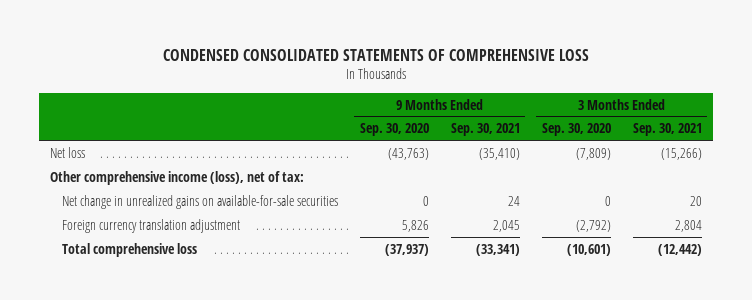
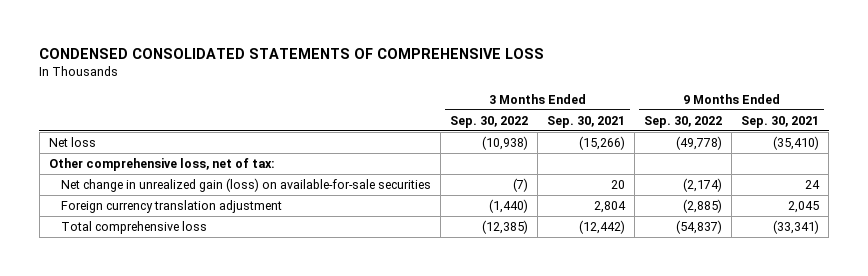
- | 9 Months Ended Sep. 30, 2020 | 9 Months Ended Sep. 30, 2021 | 3 Months Ended Sep. 30, 2020 | 3 Months Ended Sep. 30, 2021
+ | 3 Months Ended Sep. 30, 2022 | 3 Months Ended Sep. 30, 2021 | 9 Months Ended Sep. 30, 2022 | 9 Months Ended Sep. 30, 2021
- Other comprehensive income (loss), net of tax:
- Net change in unrealized gains on available-for-sale securities | 0 | 24 | 0 | 20
+ Other comprehensive loss, net of tax:
+ Net change in unrealized gain (loss) on available-for-sale securities | (7) | 20 | (2,174) | 24

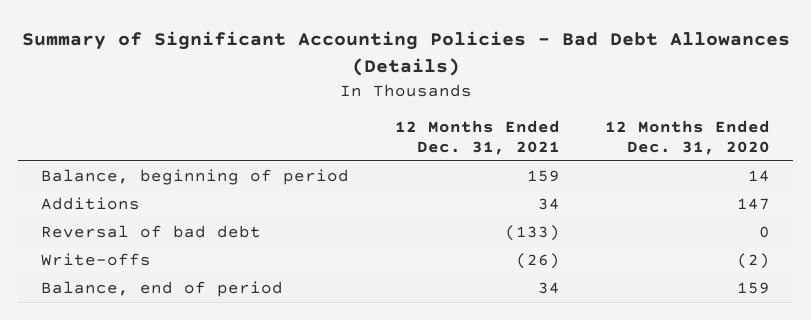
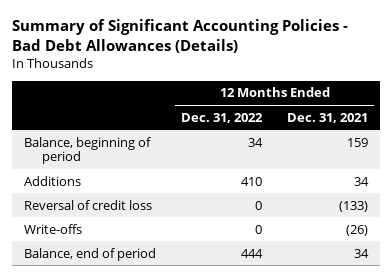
- | 12 Months Ended Dec. 31, 2021 | 12 Months Ended Dec. 31, 2020
+ | 12 Months Ended Dec. 31, 2022 | 12 Months Ended Dec. 31, 2021
- Reversal of bad debt | (133) | 0
+ Reversal of credit loss | 0 | (133)

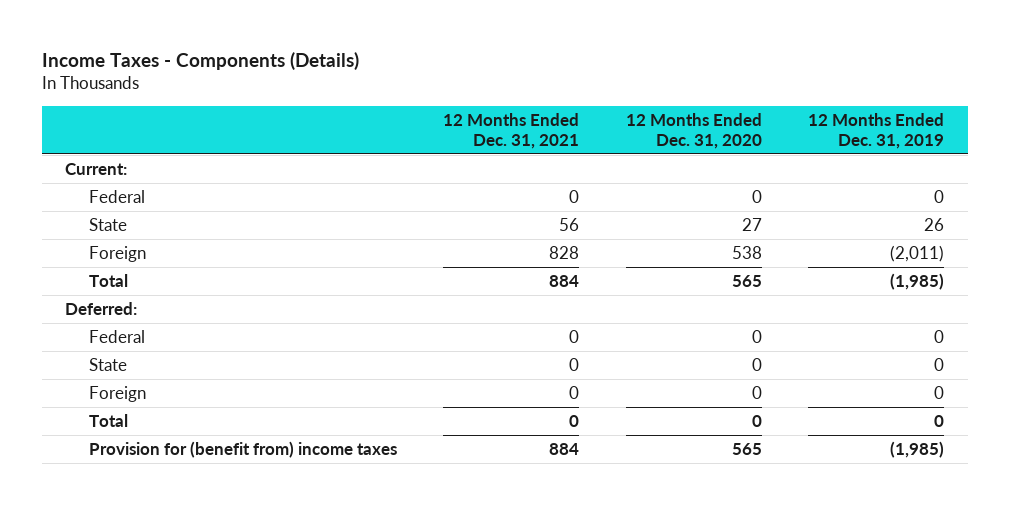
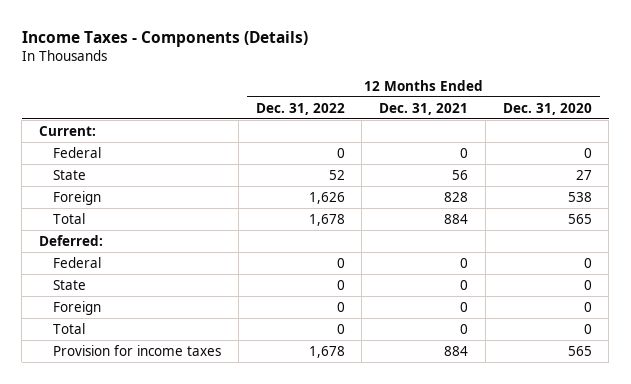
- | 12 Months Ended Dec. 31, 2021 | 12 Months Ended Dec. 31, 2020 | 12 Months Ended Dec. 31, 2019
+ | 12 Months Ended Dec. 31, 2022 | 12 Months Ended Dec. 31, 2021 | 12 Months Ended Dec. 31, 2020
- Provision for (benefit from) income taxes | 884 | 565 | (1,985)
+ Provision for income taxes | 1,678 | 884 | 565

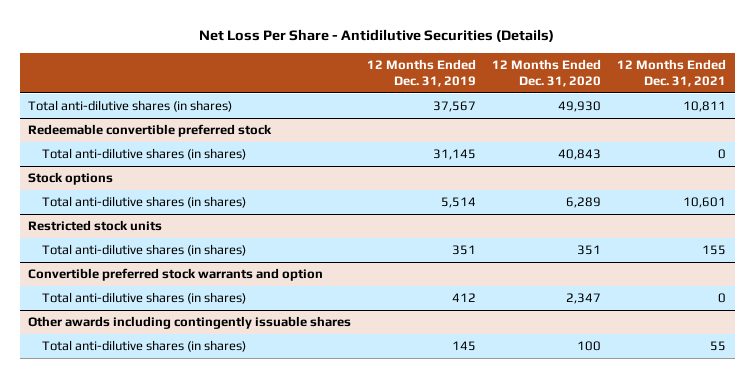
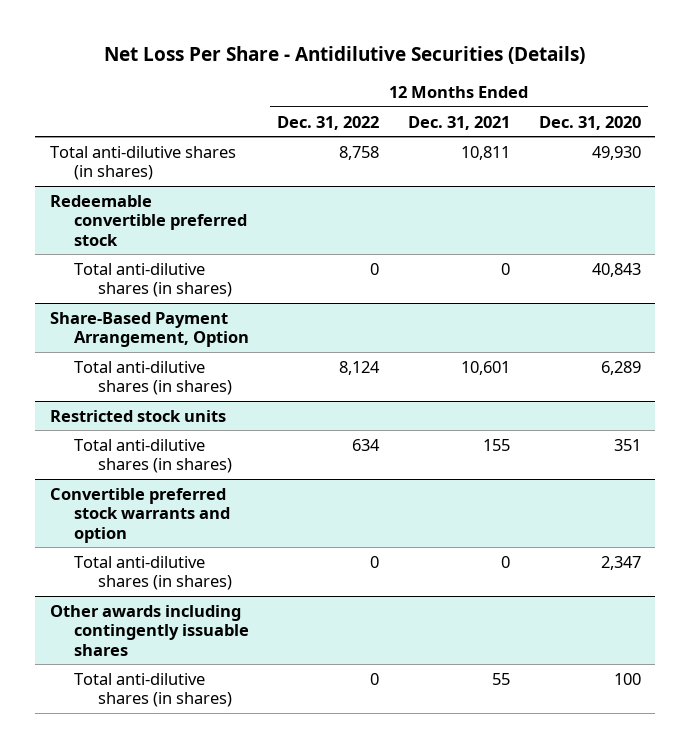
- | 12 Months Ended Dec. 31, 2019 | 12 Months Ended Dec. 31, 2020 | 12 Months Ended Dec. 31, 2021
+ | 12 Months Ended Dec. 31, 2022 | 12 Months Ended Dec. 31, 2021 | 12 Months Ended Dec. 31, 2020
- Stock options
+ Share-Based Payment Arrangement, Option

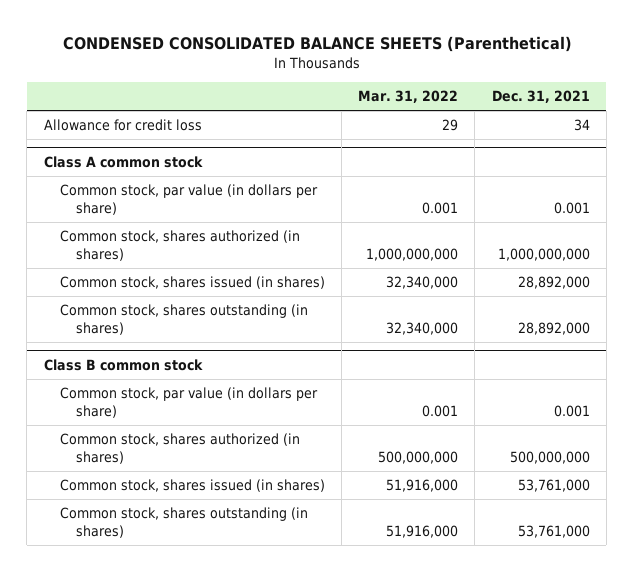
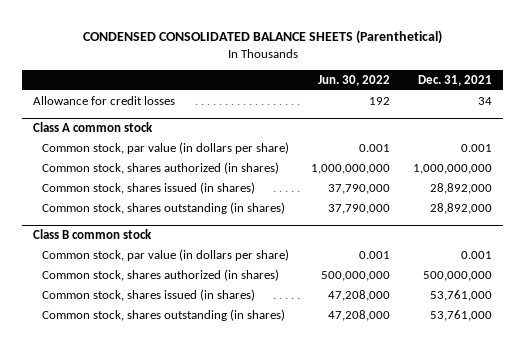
- | Mar. 31, 2022 | Dec. 31, 2021
+ | Jun. 30, 2022 | Dec. 31, 2021
- Allowance for credit loss | 29 | 34
+ Allowance for credit losses | 192 | 34

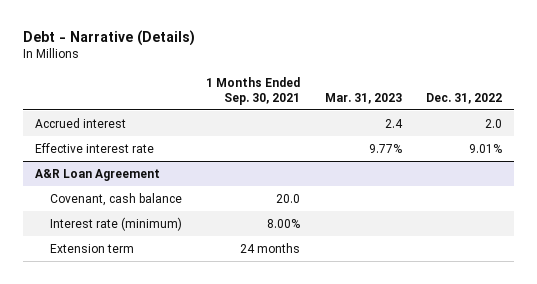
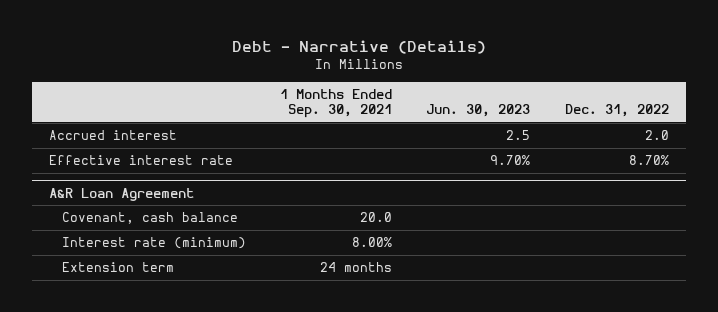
- | 1 Months Ended Sep. 30, 2021 | Mar. 31, 2023 | Dec. 31, 2022
+ | 1 Months Ended Sep. 30, 2021 | Jun. 30, 2023 | Dec. 31, 2022
- Effective interest rate | | 9.77% | 9.01%
+ Effective interest rate | | 9.70% | 8.70%

